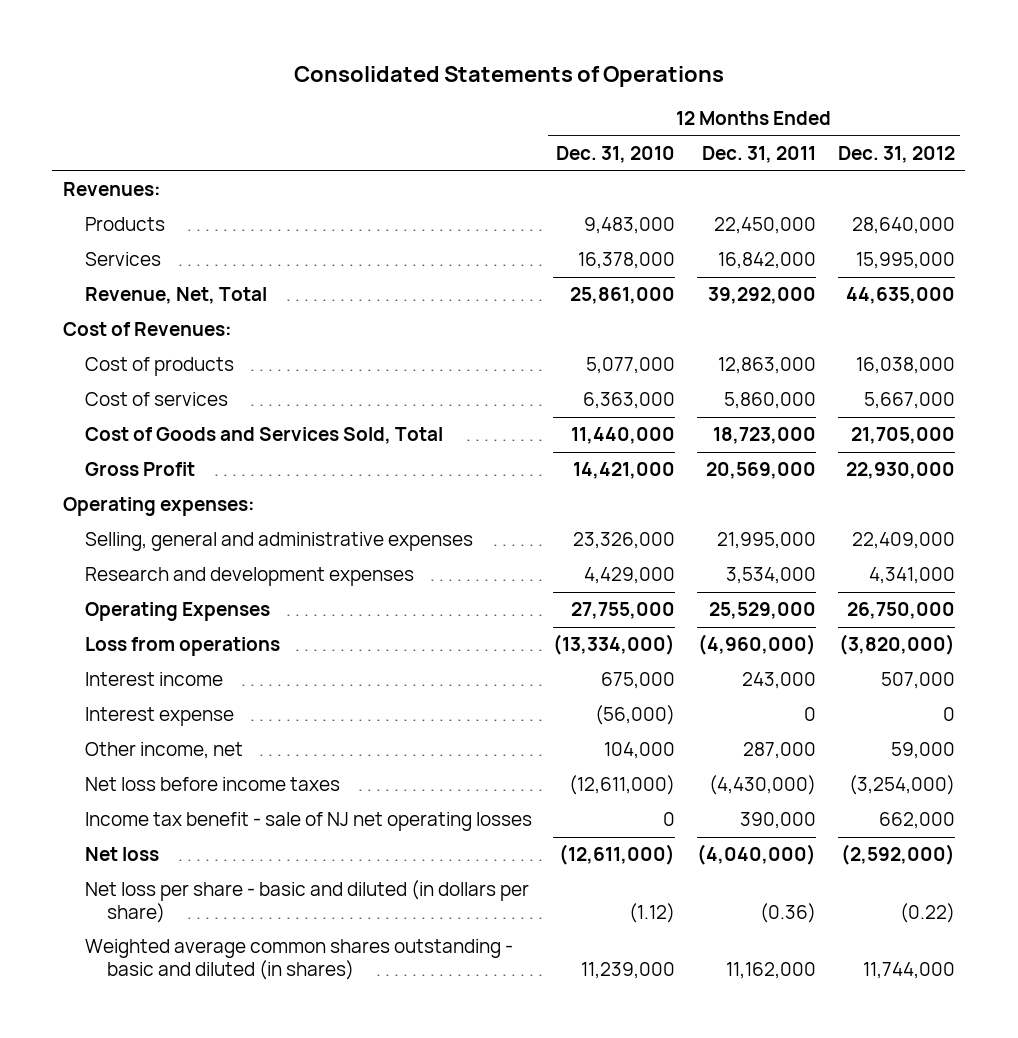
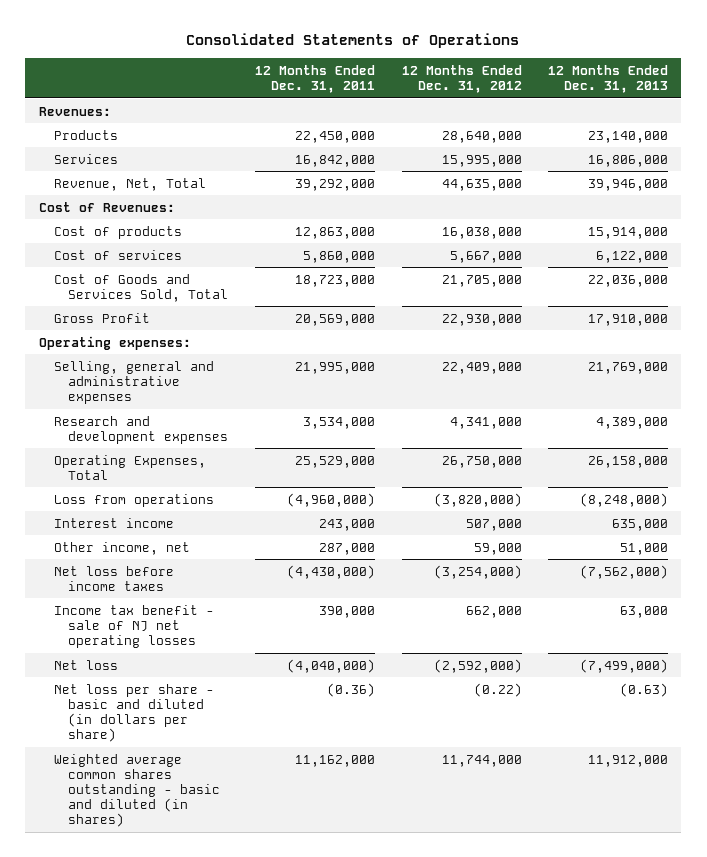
- | 12 Months Ended Dec. 31, 2010 | 12 Months Ended Dec. 31, 2011 | 12 Months Ended Dec. 31, 2012
+ | 12 Months Ended Dec. 31, 2011 | 12 Months Ended Dec. 31, 2012 | 12 Months Ended Dec. 31, 2013
- Operating Expenses | 27,755,000 | 25,529,000 | 26,750,000
+ Operating Expenses, Total | 25,529,000 | 26,750,000 | 26,158,000
- Interest expense | (56,000) | 0 | 0

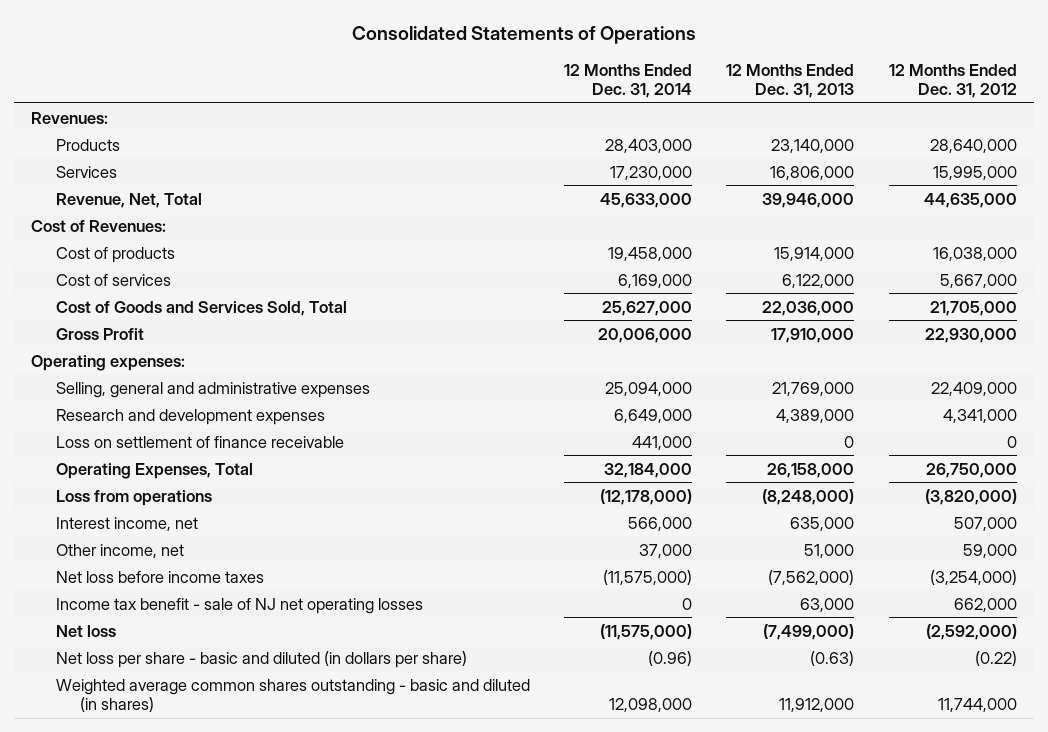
- | 12 Months Ended Dec. 31, 2011 | 12 Months Ended Dec. 31, 2012 | 12 Months Ended Dec. 31, 2013
+ | 12 Months Ended Dec. 31, 2014 | 12 Months Ended Dec. 31, 2013 | 12 Months Ended Dec. 31, 2012
+ Loss on settlement of finance receivable | 441,000 | 0 | 0
- Interest income | 243,000 | 507,000 | 635,000
+ Interest income, net | 566,000 | 635,000 | 507,000

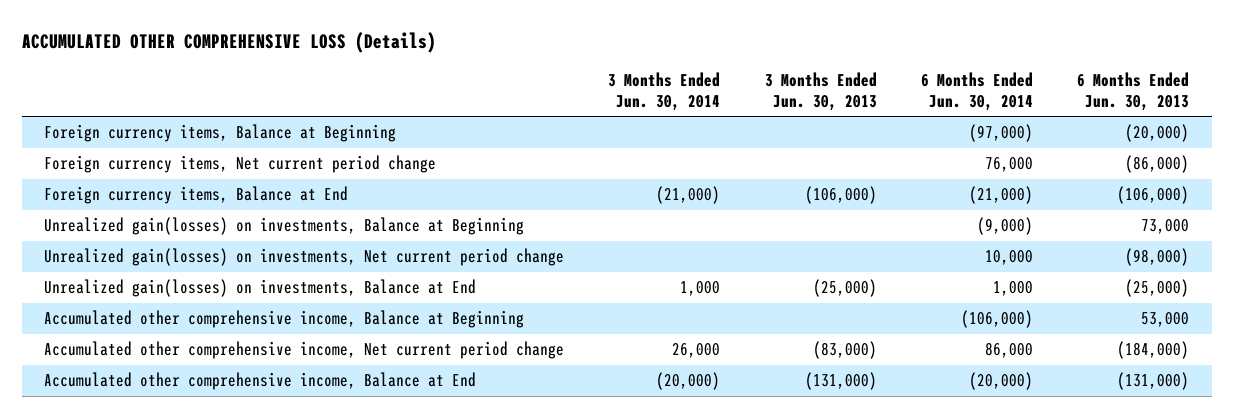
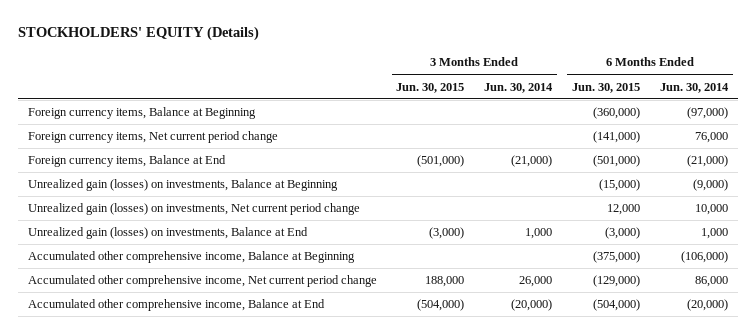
- ACCUMULATED OTHER COMPREHENSIVE LOSS (Details)
+ STOCKHOLDERS' EQUITY (Details)
- | 3 Months Ended Jun. 30, 2014 | 3 Months Ended Jun. 30, 2013 | 6 Months Ended Jun. 30, 2014 | 6 Months Ended Jun. 30, 2013
+ | 3 Months Ended Jun. 30, 2015 | 3 Months Ended Jun. 30, 2014 | 6 Months Ended Jun. 30, 2015 | 6 Months Ended Jun. 30, 2014
- Unrealized gain(losses) on investments, Balance at Beginning | | | (9,000) | 73,000
- Unrealized gain(losses) on investments, Net current period change | | | 10,000 | (98,000)
- Unrealized gain(losses) on investments, Balance at End | 1,000 | (25,000) | 1,000 | (25,000)
+ Unrealized gain (losses) on investments, Balance at Beginning | | | (15,000) | (9,000)
+ Unrealized gain (losses) on investments, Net current period change | | | 12,000 | 10,000
+ Unrealized gain (losses) on investments, Balance at End | (3,000) | 1,000 | (3,000) | 1,000

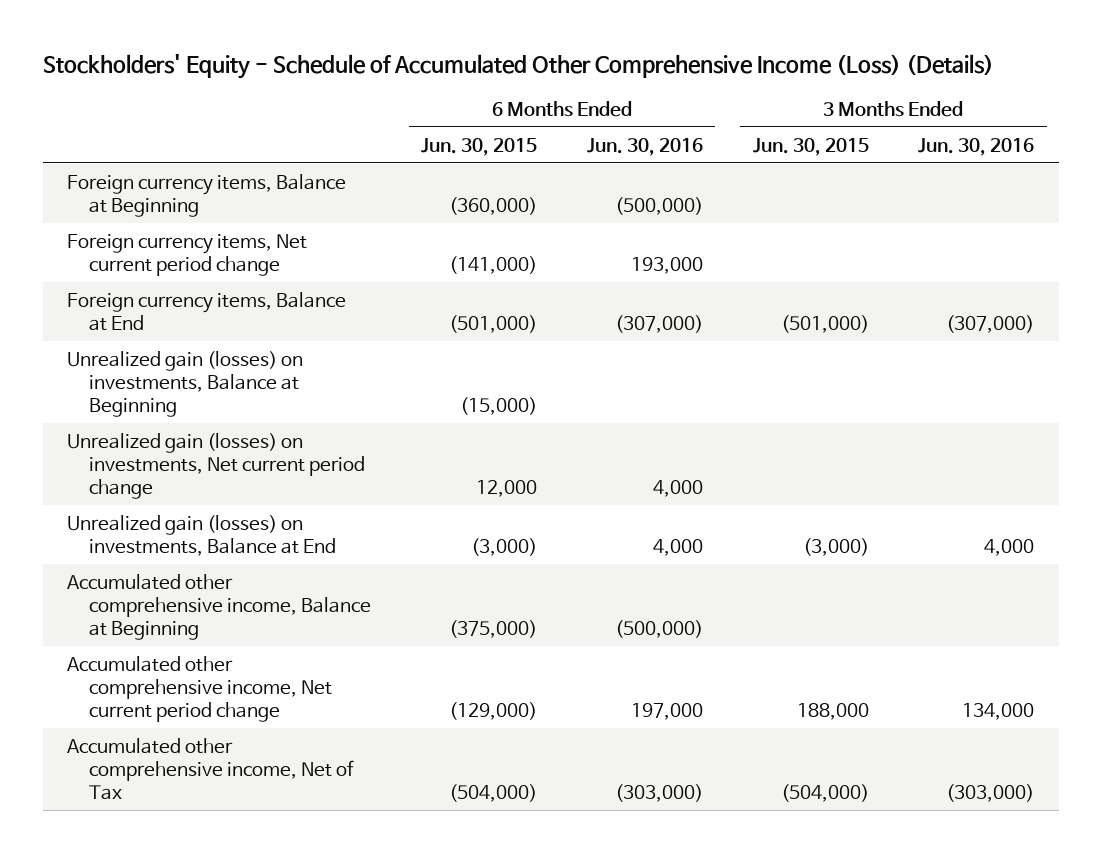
- STOCKHOLDERS' EQUITY (Details)
+ Stockholders' Equity - Schedule of Accumulated Other Comprehensive Income (Loss) (Details)
- | 3 Months Ended Jun. 30, 2015 | 3 Months Ended Jun. 30, 2014 | 6 Months Ended Jun. 30, 2015 | 6 Months Ended Jun. 30, 2014
+ | 6 Months Ended Jun. 30, 2015 | 6 Months Ended Jun. 30, 2016 | 3 Months Ended Jun. 30, 2015 | 3 Months Ended Jun. 30, 2016
- Accumulated other comprehensive income, Balance at End | (504,000) | (20,000) | (504,000) | (20,000)
+ Accumulated other comprehensive income, Net of Tax | (504,000) | (303,000) | (504,000) | (303,000)

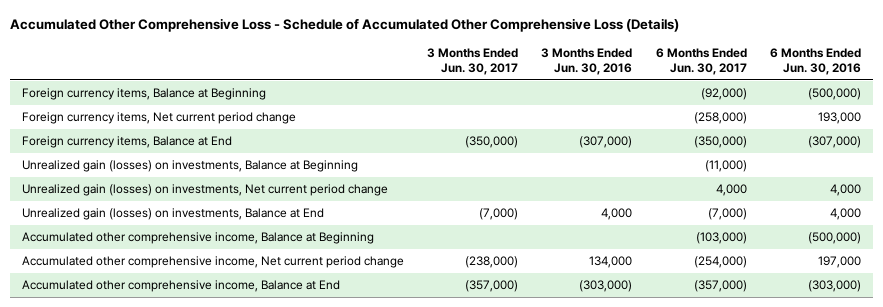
- Stockholders' Equity - Schedule of Accumulated Other Comprehensive Income (Loss) (Details)
+ Accumulated Other Comprehensive Loss - Schedule of Accumulated Other Comprehensive Loss (Details)
- | 6 Months Ended Jun. 30, 2015 | 6 Months Ended Jun. 30, 2016 | 3 Months Ended Jun. 30, 2015 | 3 Months Ended Jun. 30, 2016
+ | 3 Months Ended Jun. 30, 2017 | 3 Months Ended Jun. 30, 2016 | 6 Months Ended Jun. 30, 2017 | 6 Months Ended Jun. 30, 2016
- Accumulated other comprehensive income, Net of Tax | (504,000) | (303,000) | (504,000) | (303,000)
+ Accumulated other comprehensive income, Balance at End | (357,000) | (303,000) | (357,000) | (303,000)

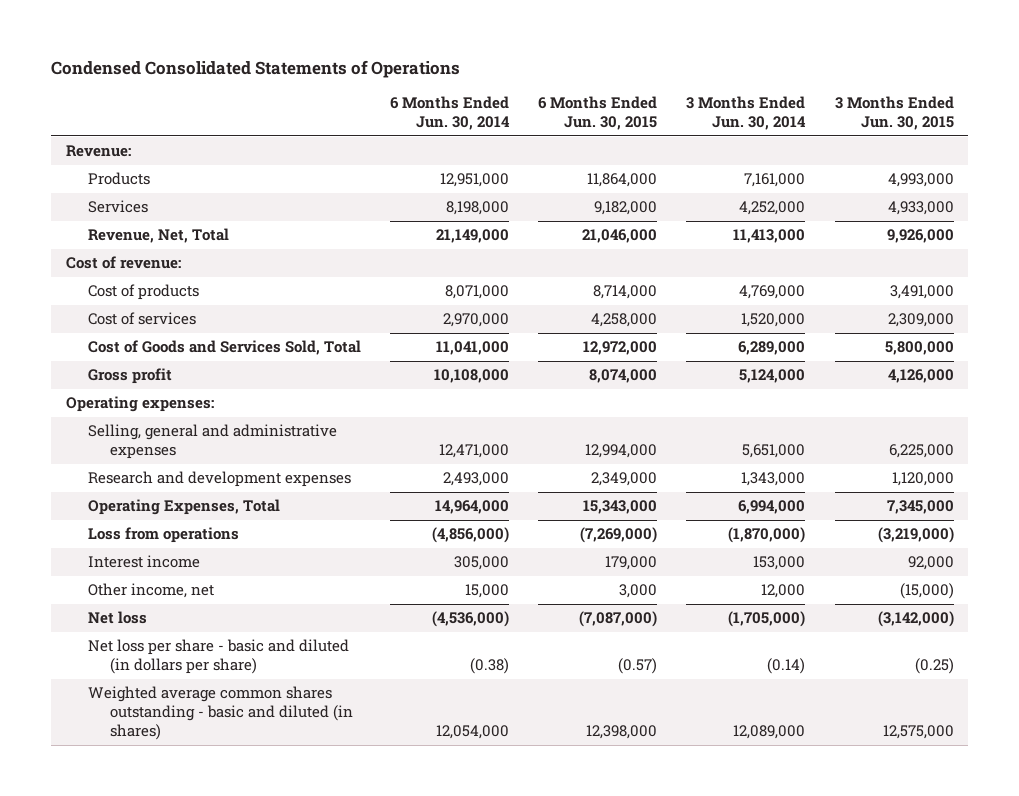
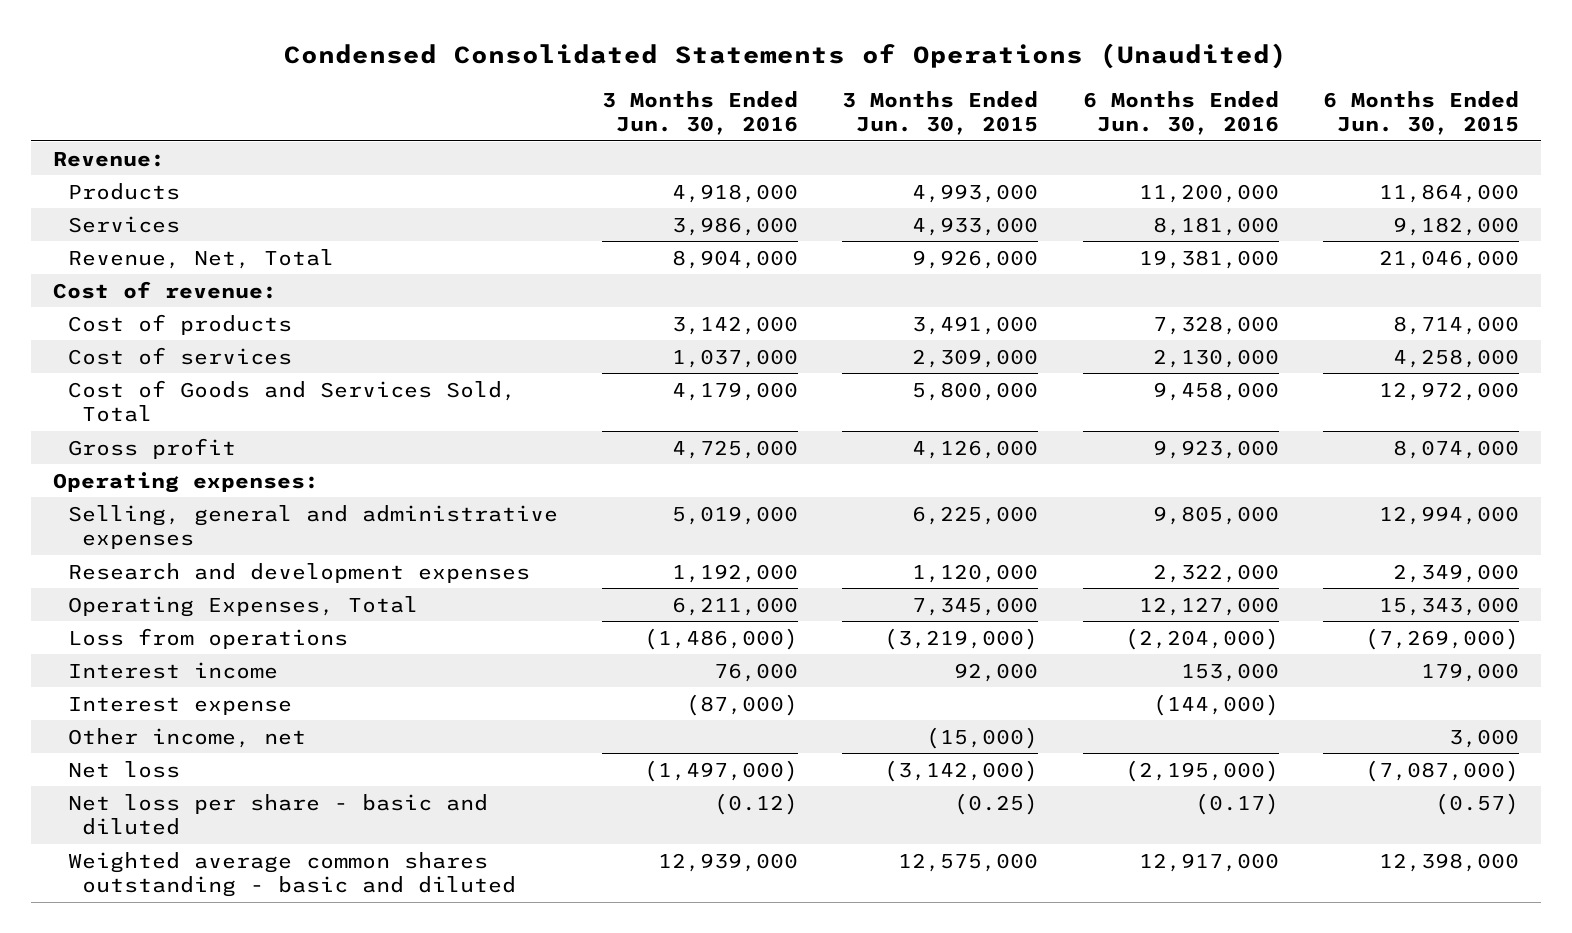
- Condensed Consolidated Statements of Operations
+ Condensed Consolidated Statements of Operations (Unaudited)
- | 6 Months Ended Jun. 30, 2014 | 6 Months Ended Jun. 30, 2015 | 3 Months Ended Jun. 30, 2014 | 3 Months Ended Jun. 30, 2015
+ | 3 Months Ended Jun. 30, 2016 | 3 Months Ended Jun. 30, 2015 | 6 Months Ended Jun. 30, 2016 | 6 Months Ended Jun. 30, 2015
+ Interest expense | (87,000) | | (144,000) |
- Net loss per share - basic and diluted (in dollars per share) | (0.38) | (0.57) | (0.14) | (0.25)
- Weighted average common shares outstanding - basic and diluted (in shares) | 12,054,000 | 12,398,000 | 12,089,000 | 12,575,000
+ Net loss per share - basic and diluted | (0.12) | (0.25) | (0.17) | (0.57)
+ Weighted average common shares outstanding - basic and diluted | 12,939,000 | 12,575,000 | 12,917,000 | 12,398,000

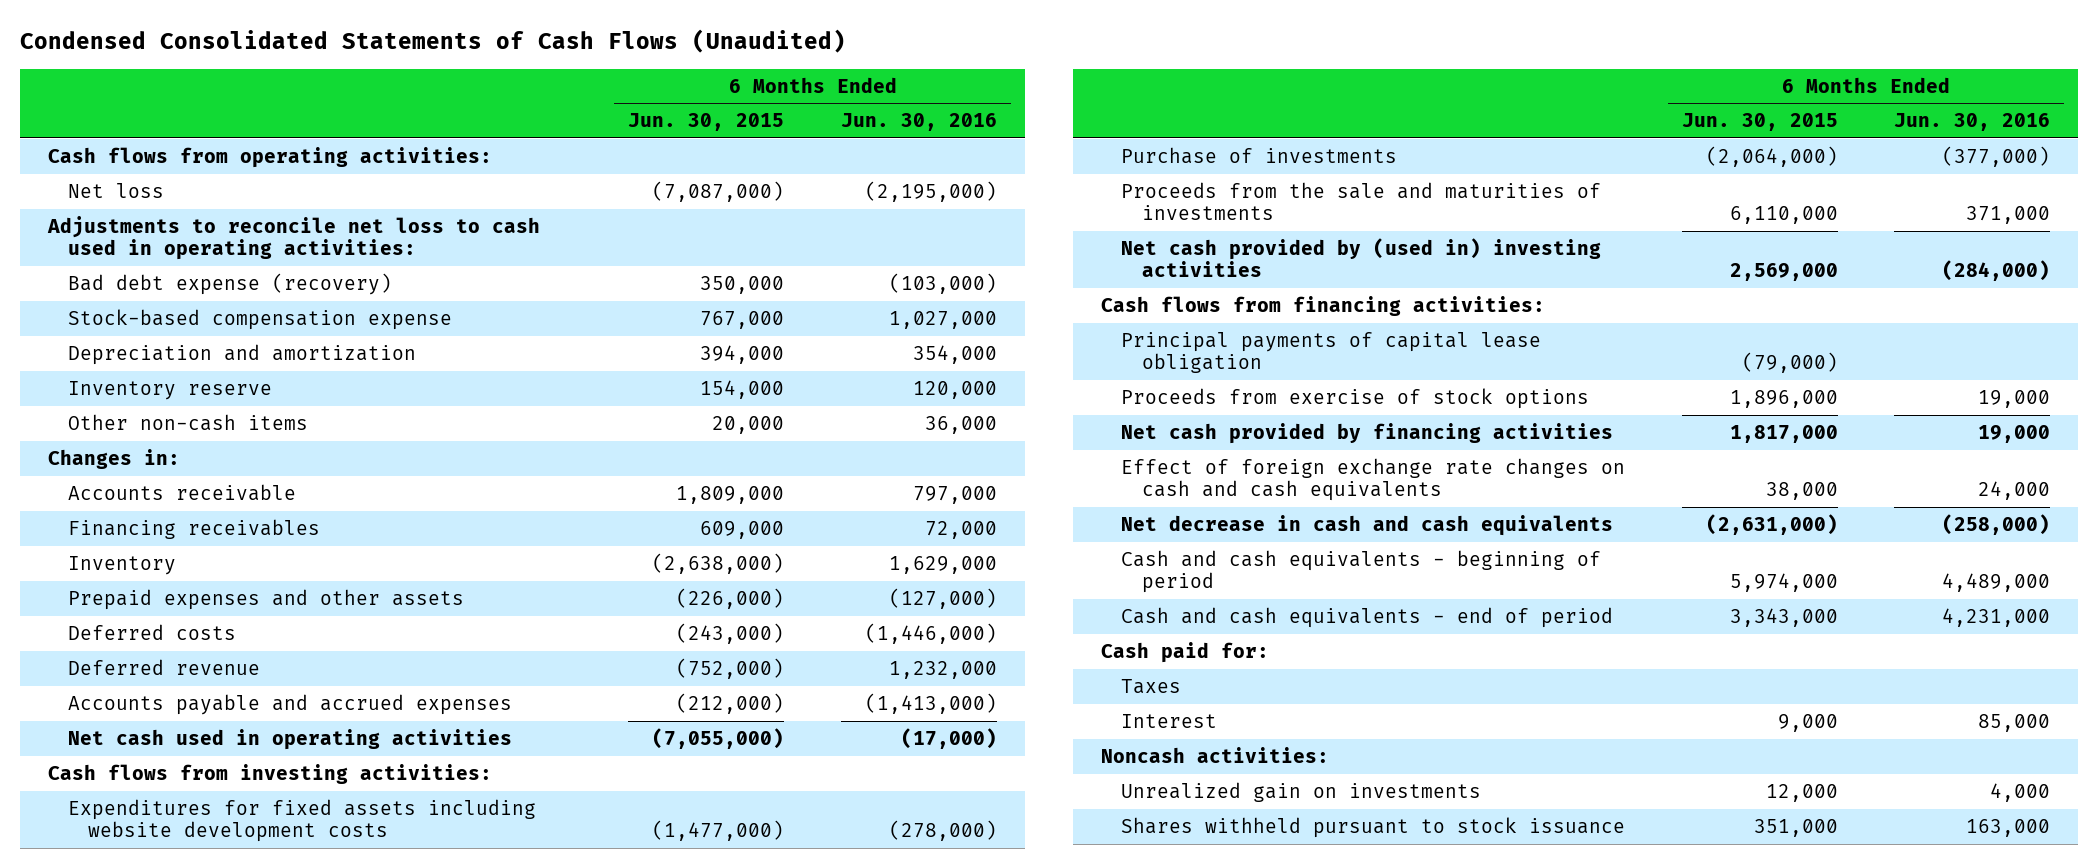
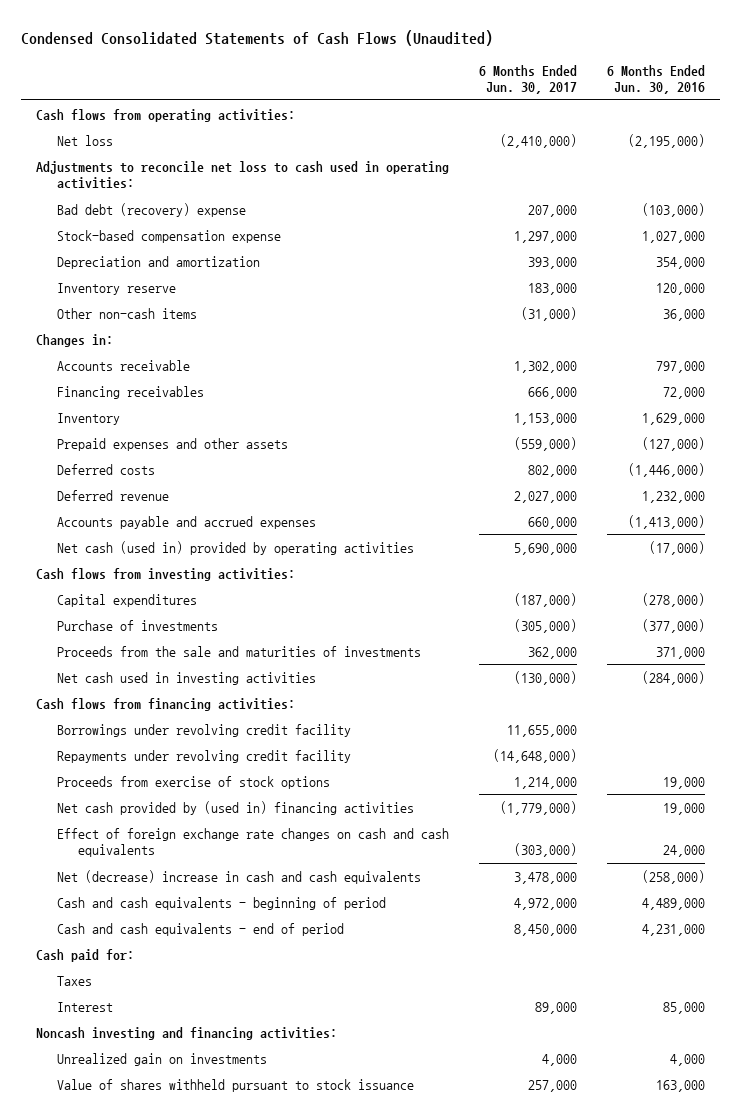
- | 6 Months Ended Jun. 30, 2015 | 6 Months Ended Jun. 30, 2016
+ | 6 Months Ended Jun. 30, 2017 | 6 Months Ended Jun. 30, 2016
- Bad debt expense (recovery) | 350,000 | (103,000)
+ Bad debt (recovery) expense | 207,000 | (103,000)
- Net cash used in operating activities | (7,055,000) | (17,000)
+ Net cash (used in) provided by operating activities | 5,690,000 | (17,000)
- Expenditures for fixed assets including website development costs | (1,477,000) | (278,000)
+ Capital expenditures | (187,000) | (278,000)
- Net cash provided by (used in) investing activities | 2,569,000 | (284,000)
+ Net cash used in investing activities | (130,000) | (284,000)
- Principal payments of capital lease obligation | (79,000) |
+ Borrowings under revolving credit facility | 11,655,000 |
+ Repayments under revolving credit facility | (14,648,000) |
- Net cash provided by financing activities | 1,817,000 | 19,000
+ Net cash provided by (used in) financing activities | (1,779,000) | 19,000
- Net decrease in cash and cash equivalents | (2,631,000) | (258,000)
+ Net (decrease) increase in cash and cash equivalents | 3,478,000 | (258,000)
- Noncash activities:
+ Noncash investing and financing activities:
- Shares withheld pursuant to stock issuance | 351,000 | 163,000
+ Value of shares withheld pursuant to stock issuance | 257,000 | 163,000

